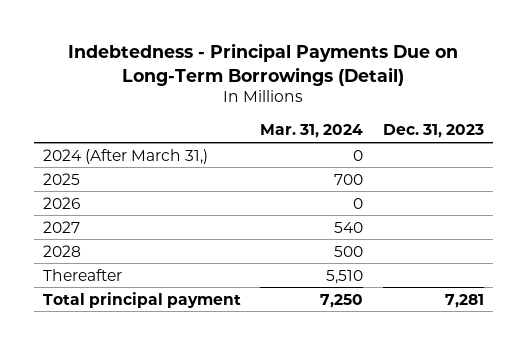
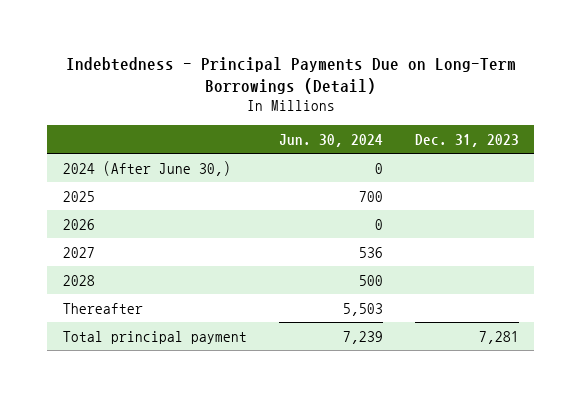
- | Mar. 31, 2024 | Dec. 31, 2023
+ | Jun. 30, 2024 | Dec. 31, 2023
- 2024 (After March 31,) | 0 |
+ 2024 (After June 30,) | 0 |

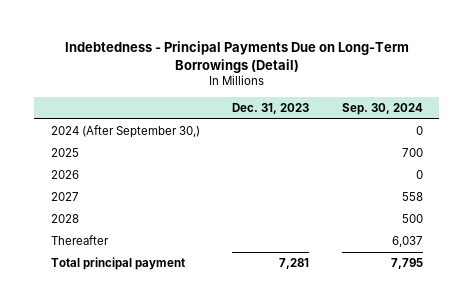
- | Jun. 30, 2024 | Dec. 31, 2023
+ | Dec. 31, 2023 | Sep. 30, 2024
- 2024 (After June 30,) | 0 |
+ 2024 (After September 30,) | | 0

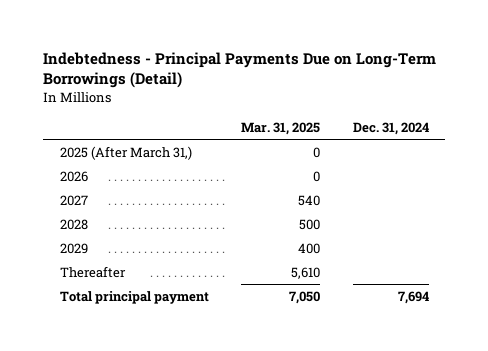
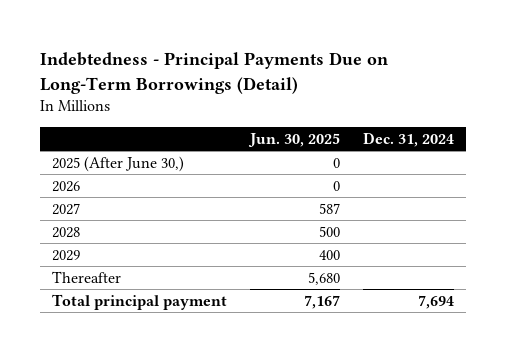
- | Mar. 31, 2025 | Dec. 31, 2024
+ | Jun. 30, 2025 | Dec. 31, 2024
- 2025 (After March 31,) | 0 |
+ 2025 (After June 30,) | 0 |

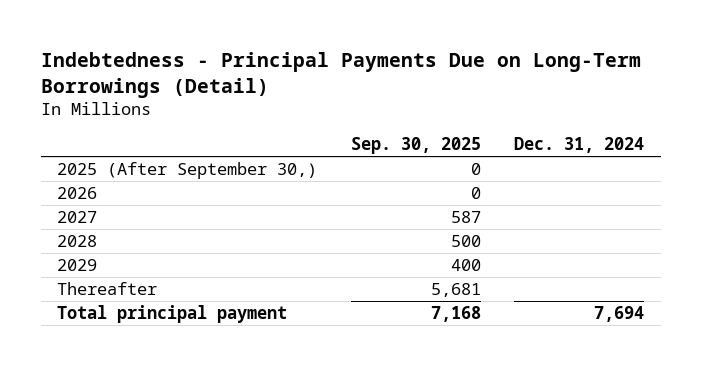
- | Jun. 30, 2025 | Dec. 31, 2024
+ | Sep. 30, 2025 | Dec. 31, 2024
- 2025 (After June 30,) | 0 |
+ 2025 (After September 30,) | 0 |

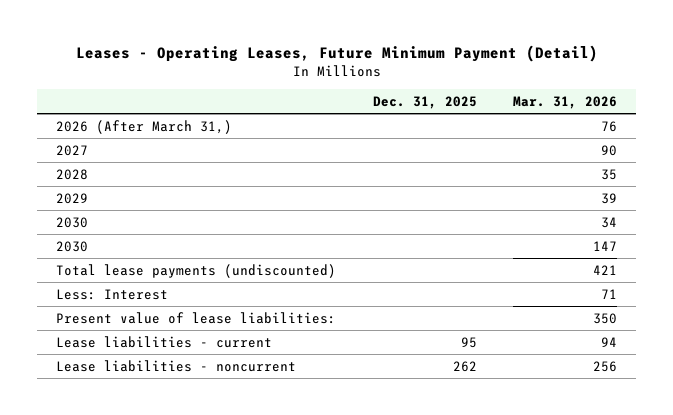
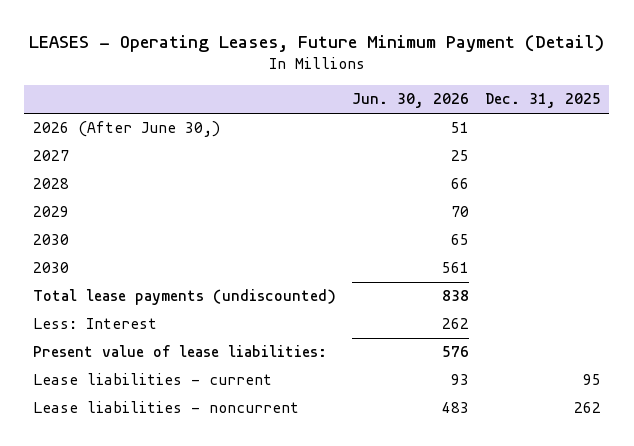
- Leases - Operating Leases, Future Minimum Payment (Detail)
+ LEASES - Operating Leases, Future Minimum Payment (Detail)
- | Dec. 31, 2025 | Mar. 31, 2026
+ | Jun. 30, 2026 | Dec. 31, 2025
- 2026 (After March 31,) | | 76
+ 2026 (After June 30,) | 51 |

